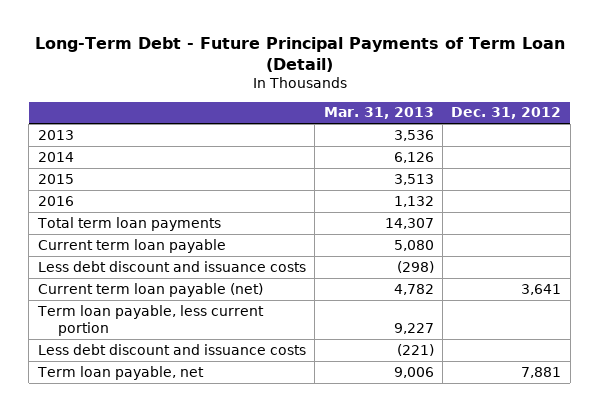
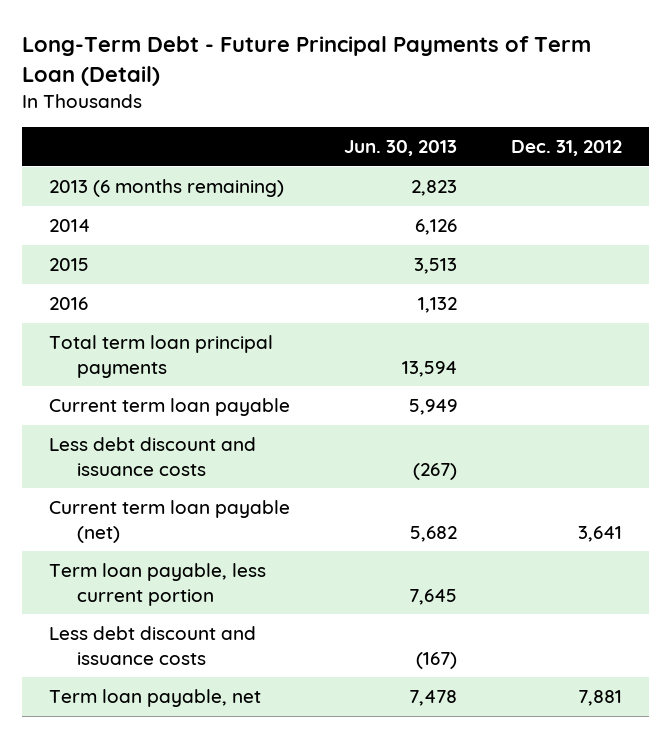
- | Mar. 31, 2013 | Dec. 31, 2012
+ | Jun. 30, 2013 | Dec. 31, 2012
- 2013 | 3,536 |
+ 2013 (6 months remaining) | 2,823 |
- Total term loan payments | 14,307 |
+ Total term loan principal payments | 13,594 |

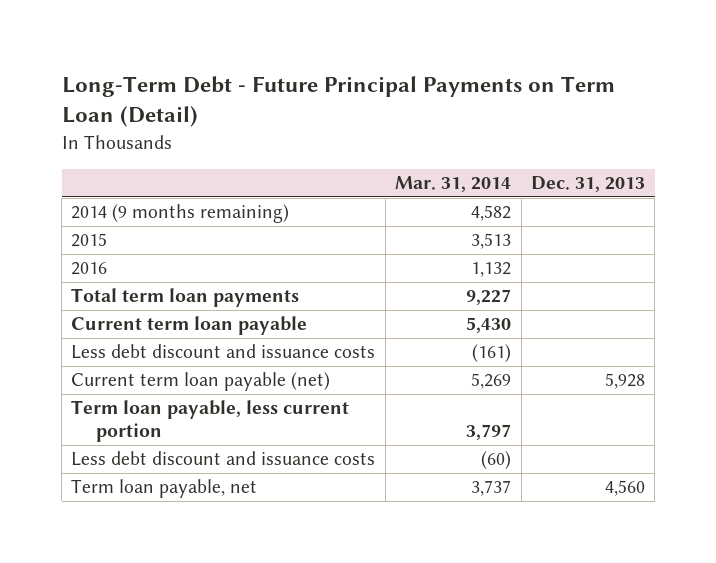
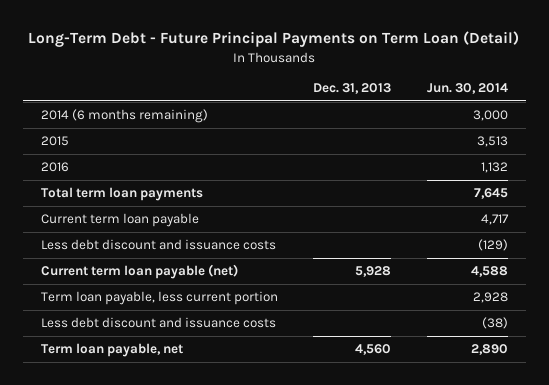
- | Mar. 31, 2014 | Dec. 31, 2013
+ | Dec. 31, 2013 | Jun. 30, 2014
- 2014 (9 months remaining) | 4,582 |
+ 2014 (6 months remaining) | | 3,000

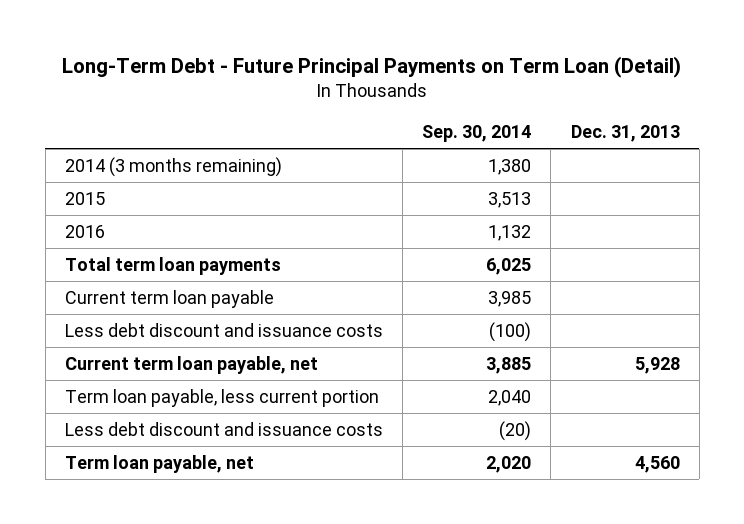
- | Dec. 31, 2013 | Jun. 30, 2014
+ | Sep. 30, 2014 | Dec. 31, 2013
- 2014 (6 months remaining) | | 3,000
+ 2014 (3 months remaining) | 1,380 |
- Current term loan payable (net) | 5,928 | 4,588
+ Current term loan payable, net | 3,885 | 5,928

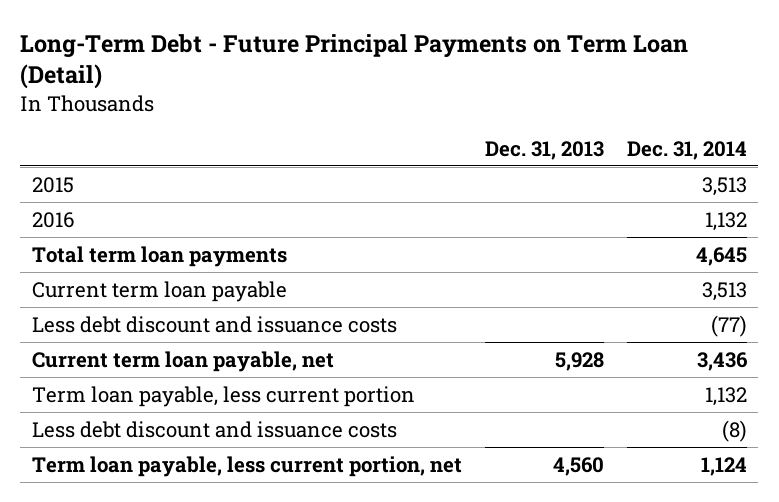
- | Sep. 30, 2014 | Dec. 31, 2013
+ | Dec. 31, 2013 | Dec. 31, 2014
- 2014 (3 months remaining) | 1,380 |
- Term loan payable, net | 2,020 | 4,560
+ Term loan payable, less current portion, net | 4,560 | 1,124

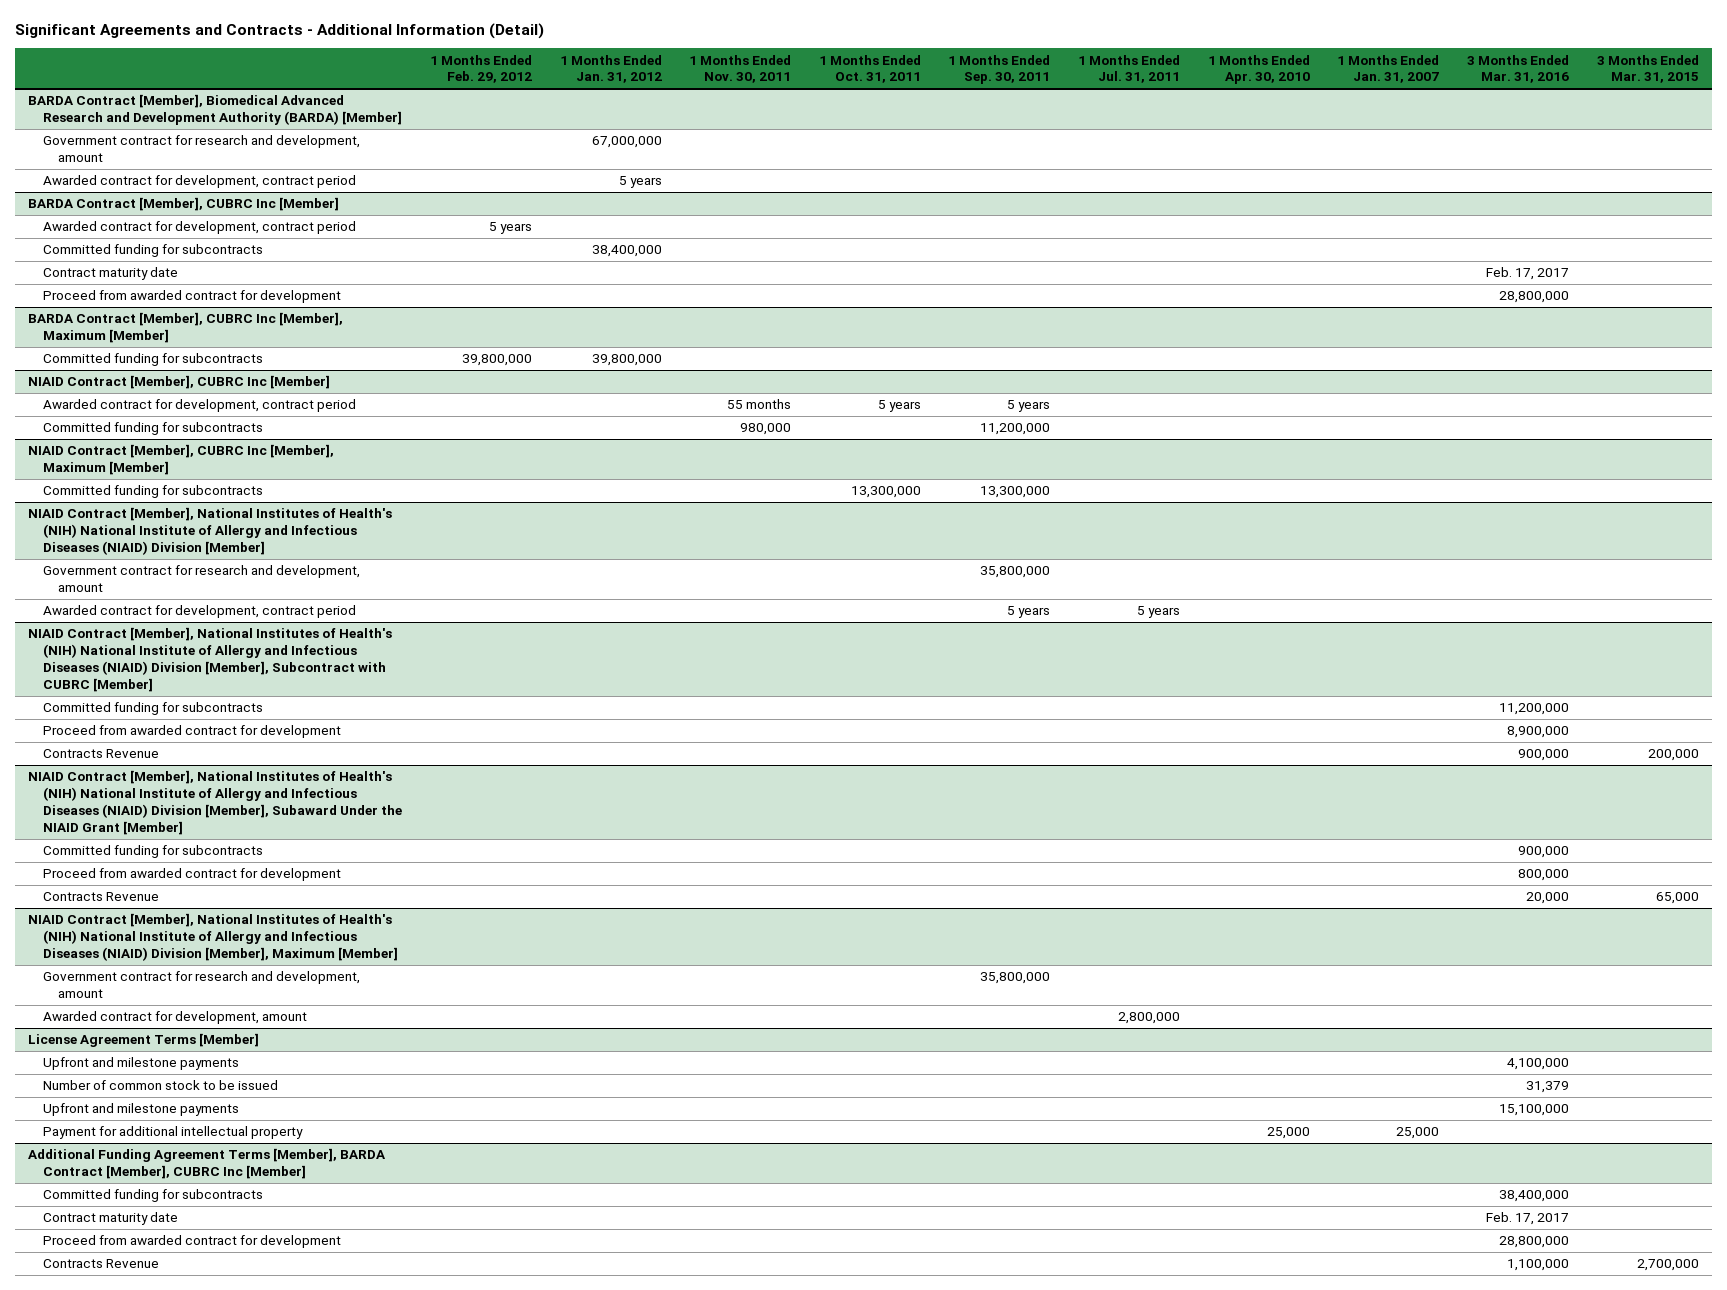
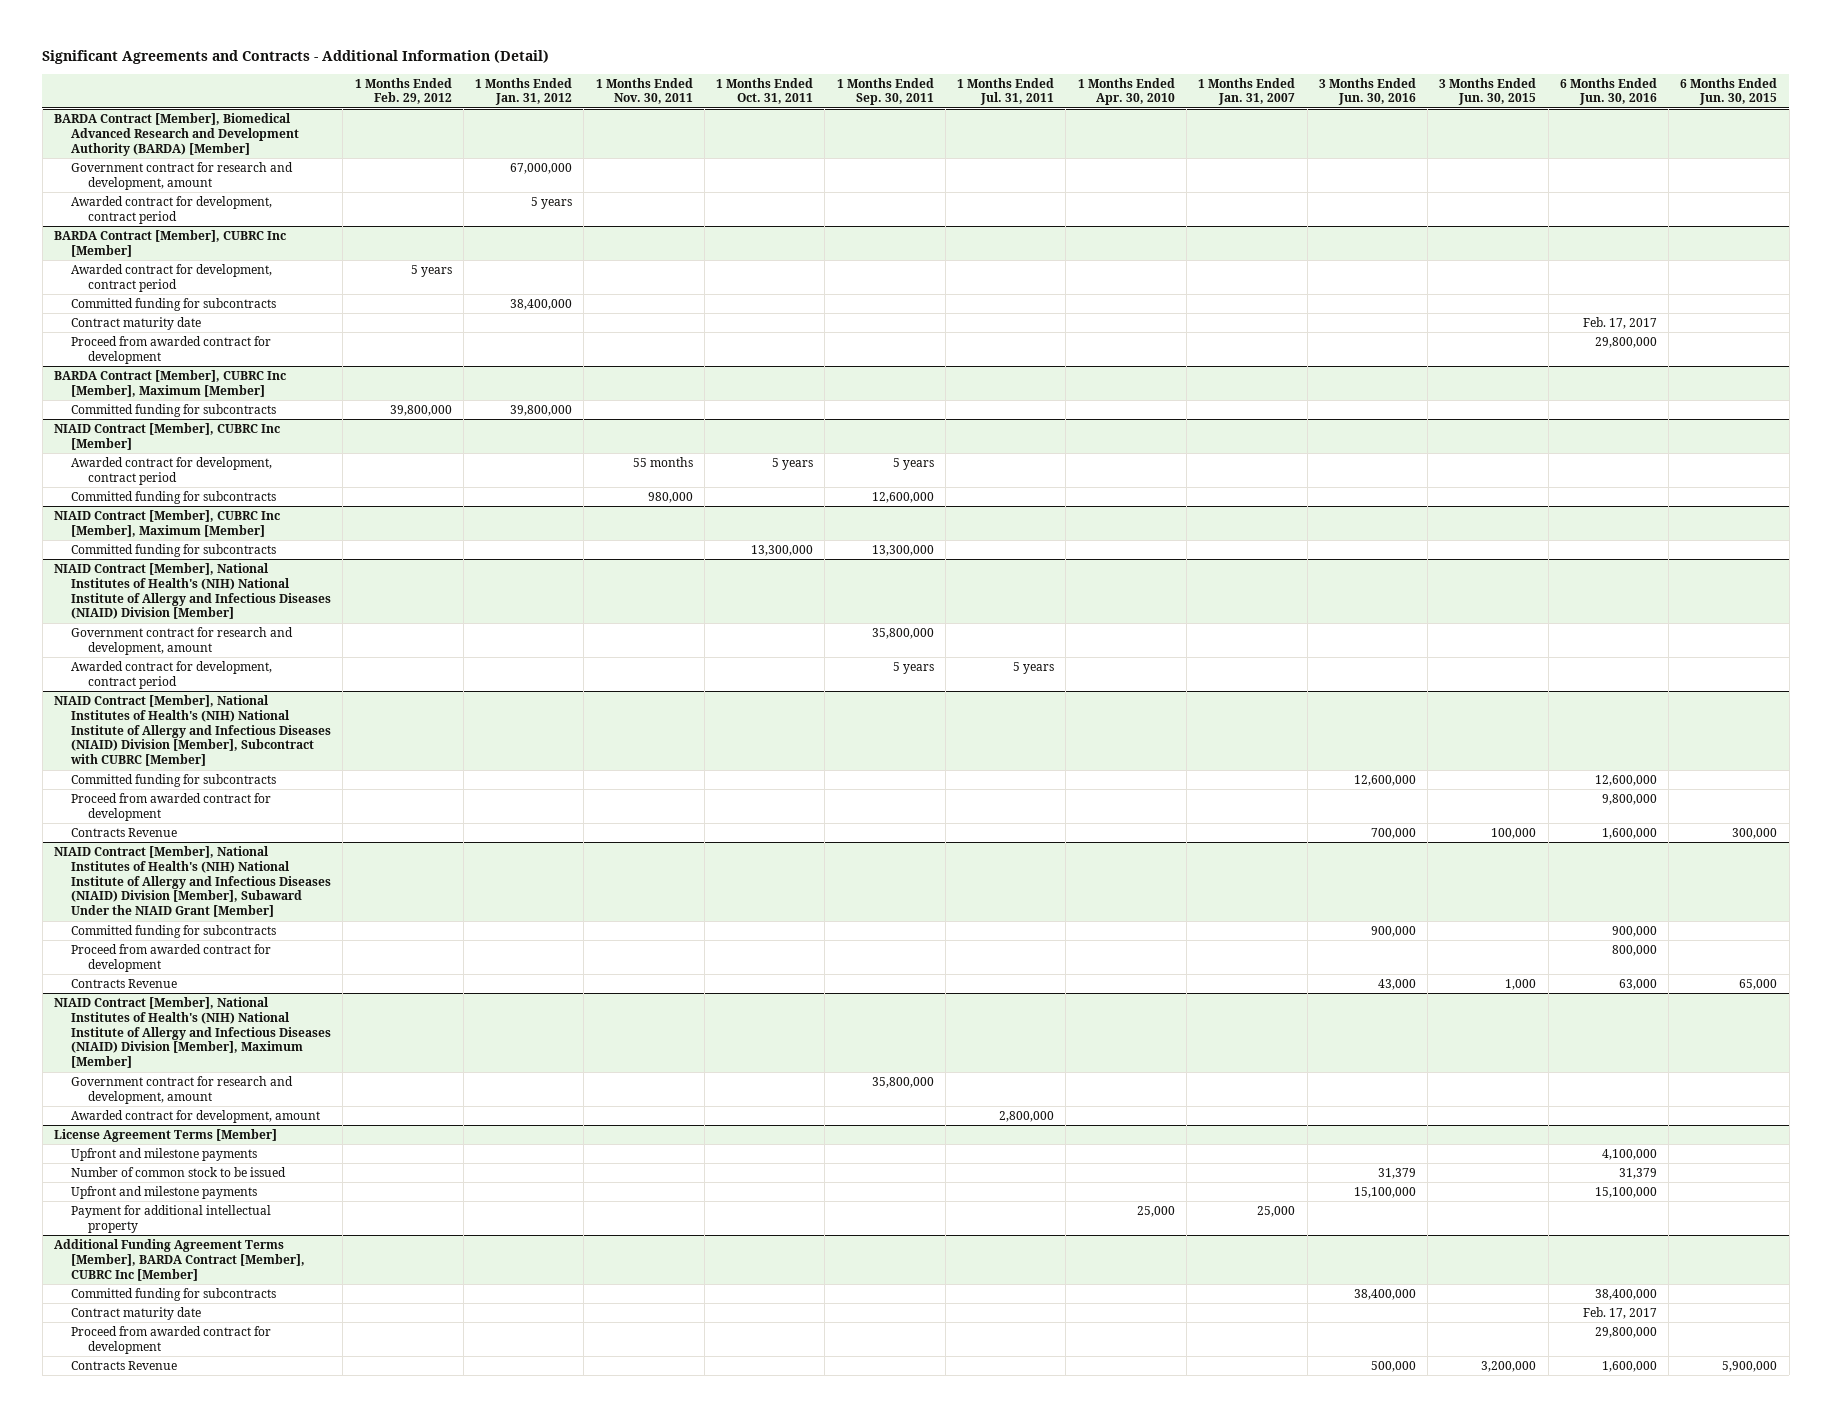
- | 1 Months Ended Feb. 29, 2012 | 1 Months Ended Jan. 31, 2012 | 1 Months Ended Nov. 30, 2011 | 1 Months Ended Oct. 31, 2011 | 1 Months Ended Sep. 30, 2011 | 1 Months Ended Jul. 31, 2011 | 1 Months Ended Apr. 30, 2010 | 1 Months Ended Jan. 31, 2007 | 3 Months Ended Mar. 31, 2016 | 3 Months Ended Mar. 31, 2015
+ | 1 Months Ended Feb. 29, 2012 | 1 Months Ended Jan. 31, 2012 | 1 Months Ended Nov. 30, 2011 | 1 Months Ended Oct. 31, 2011 | 1 Months Ended Sep. 30, 2011 | 1 Months Ended Jul. 31, 2011 | 1 Months Ended Apr. 30, 2010 | 1 Months Ended Jan. 31, 2007 | 3 Months Ended Jun. 30, 2016 | 3 Months Ended Jun. 30, 2015 | 6 Months Ended Jun. 30, 2016 | 6 Months Ended Jun. 30, 2015
@ NIAID Contract [Member], CUBRC Inc [Member]
- Committed funding for subcontracts | | | 980,000 | | 11,200,000 | | | | |
+ Committed funding for subcontracts | | | 980,000 | | 12,600,000 | | | | | | |

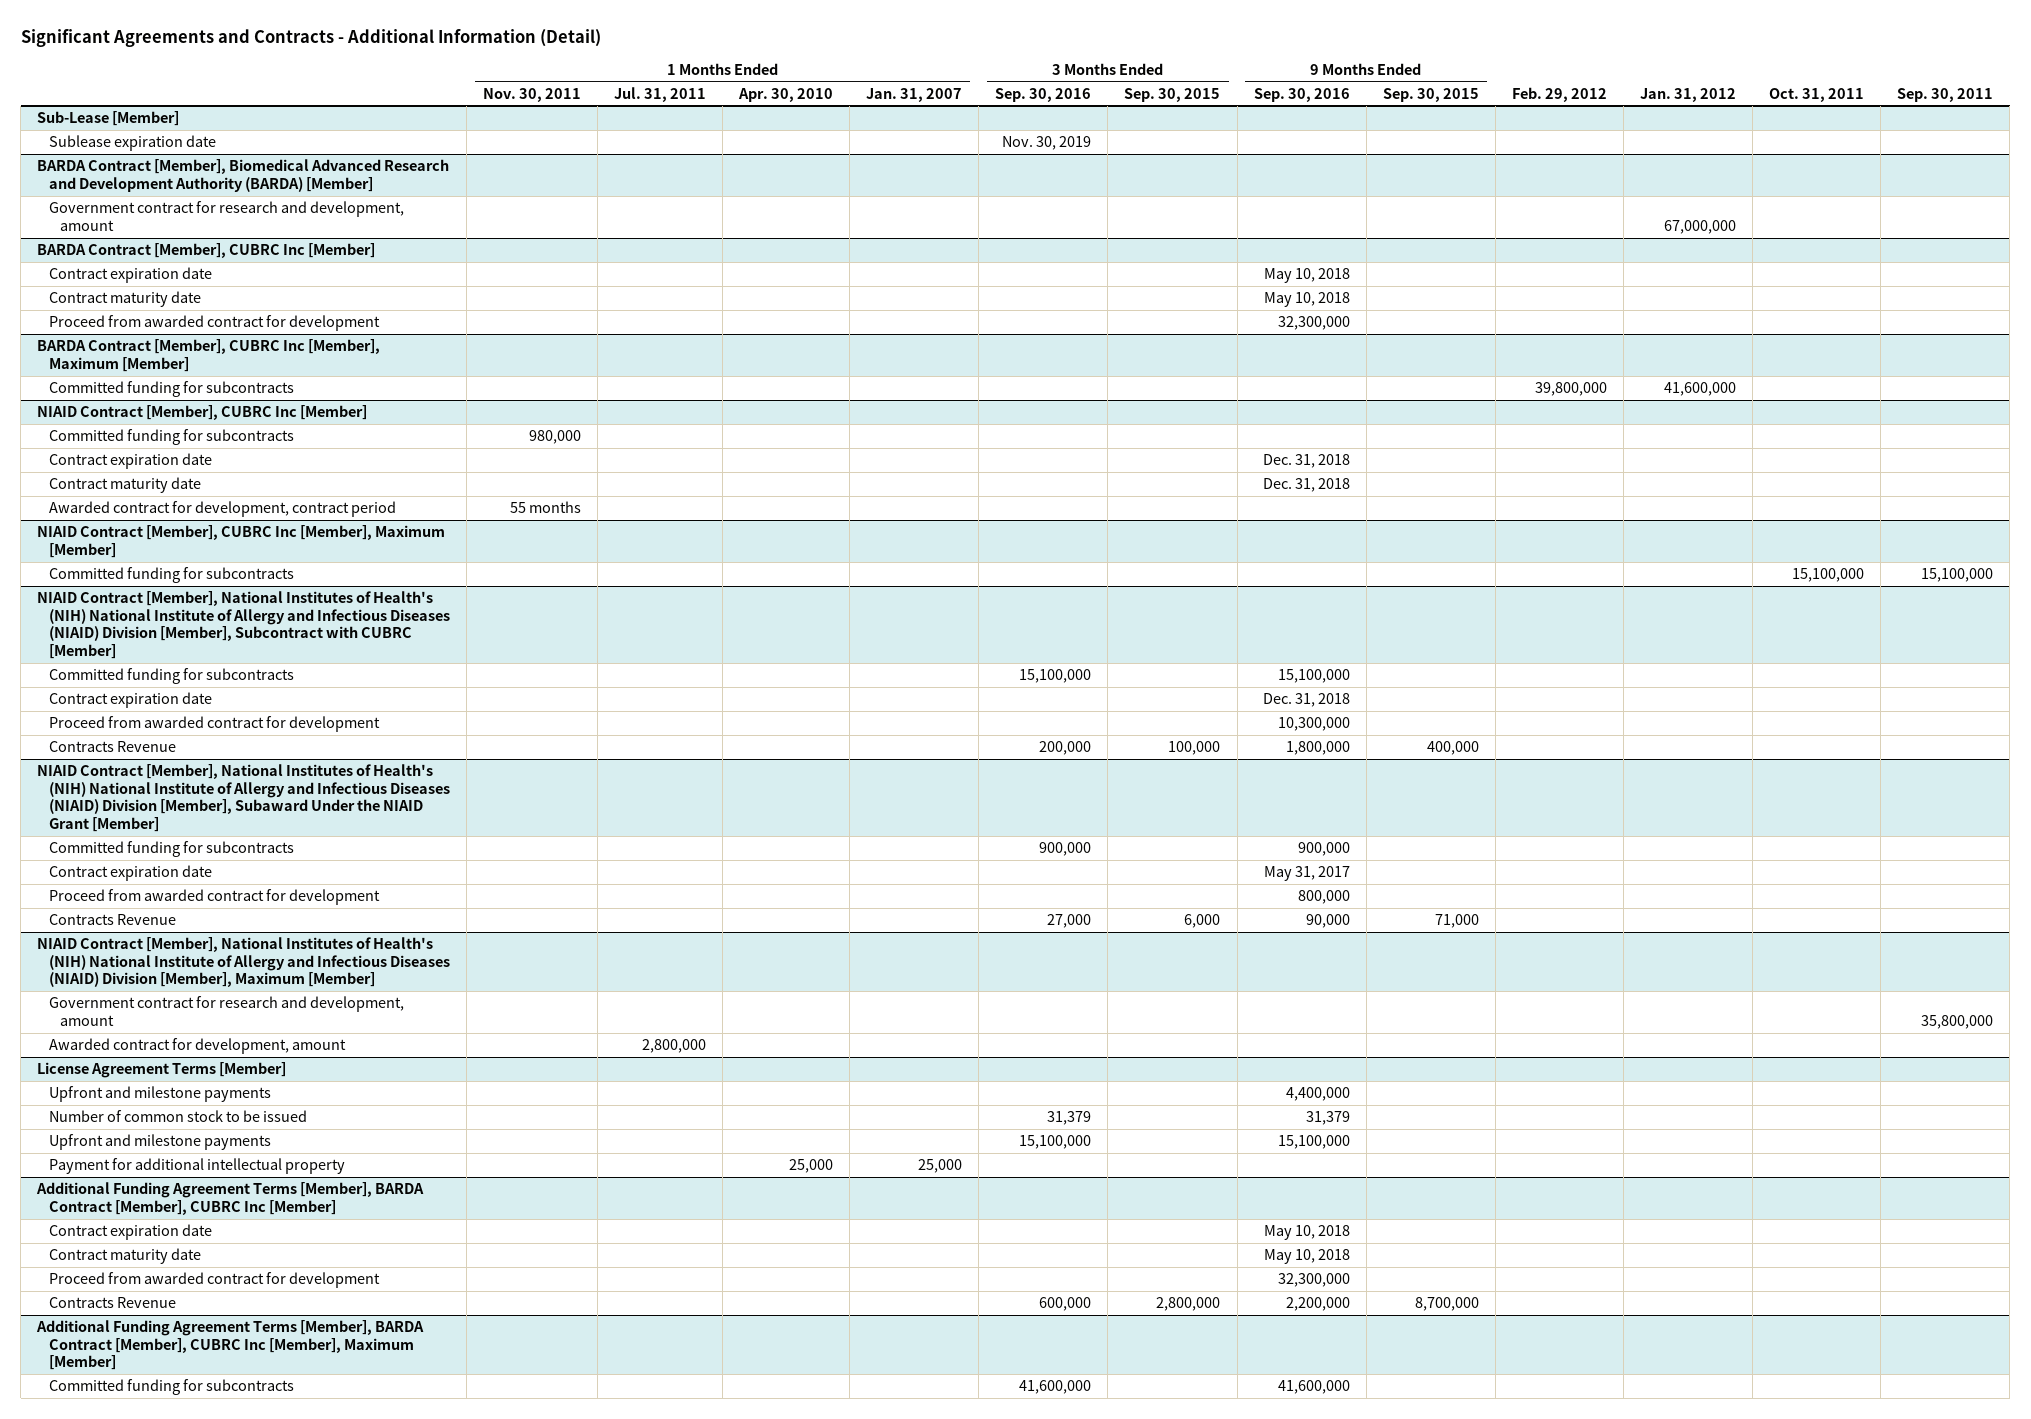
- | 1 Months Ended Feb. 29, 2012 | 1 Months Ended Jan. 31, 2012 | 1 Months Ended Nov. 30, 2011 | 1 Months Ended Oct. 31, 2011 | 1 Months Ended Sep. 30, 2011 | 1 Months Ended Jul. 31, 2011 | 1 Months Ended Apr. 30, 2010 | 1 Months Ended Jan. 31, 2007 | 3 Months Ended Jun. 30, 2016 | 3 Months Ended Jun. 30, 2015 | 6 Months Ended Jun. 30, 2016 | 6 Months Ended Jun. 30, 2015
+ | 1 Months Ended Nov. 30, 2011 | 1 Months Ended Jul. 31, 2011 | 1 Months Ended Apr. 30, 2010 | 1 Months Ended Jan. 31, 2007 | 3 Months Ended Sep. 30, 2016 | 3 Months Ended Sep. 30, 2015 | 9 Months Ended Sep. 30, 2016 | 9 Months Ended Sep. 30, 2015 | Feb. 29, 2012 | Jan. 31, 2012 | Oct. 31, 2011 | Sep. 30, 2011
+ Sub-Lease [Member]
+ Sublease expiration date | | | | | Nov. 30, 2019 | | | | | | |
@ BARDA Contract [Member], Biomedical Advanced Research and Development Authority (BARDA) [Member]
- Awarded contract for development, contract period | | 5 years | | | | | | | | | |
@ BARDA Contract [Member], CUBRC Inc [Member]
- Awarded contract for development, contract period | 5 years | | | | | | | | | | |
- Committed funding for subcontracts | | 38,400,000 | | | | | | | | | |
+ Contract expiration date | | | | | | | May 10, 2018 | | | | |
@ NIAID Contract [Member], CUBRC Inc [Member]
+ Contract expiration date | | | | | | | Dec. 31, 2018 | | | | |
+ Contract maturity date | | | | | | | Dec. 31, 2018 | | | | |
moved down: Awarded contract for development, contract period | 55 months | | | | | | | | | | |
- NIAID Contract [Member], National Institutes of Health's (NIH) National Institute of Allergy and Infectious Diseases (NIAID) Division [Member]
- Government contract for research and development, amount | | | | | 35,800,000 | | | | | | |
- Awarded contract for development, contract period | | | | | 5 years | 5 years | | | | | |
@ NIAID Contract [Member], National Institutes of Health's (NIH) National Institute of Allergy and Infectious Diseases (NIAID) Division [Member], Subcontract with CUBRC [Member]
+ Contract expiration date | | | | | | | Dec. 31, 2018 | | | | |
@ NIAID Contract [Member], National Institutes of Health's (NIH) National Institute of Allergy and Infectious Diseases (NIAID) Division [Member], Subaward Under the NIAID Grant [Member]
+ Contract expiration date | | | | | | | May 31, 2017 | | | | |
@ Additional Funding Agreement Terms [Member], BARDA Contract [Member], CUBRC Inc [Member]
- Committed funding for subcontracts | | | | | | | | | 38,400,000 | | 38,400,000 |
+ Contract expiration date | | | | | | | May 10, 2018 | | | | |
+ Additional Funding Agreement Terms [Member], BARDA Contract [Member], CUBRC Inc [Member], Maximum [Member]
+ Committed funding for subcontracts | | | | | 41,600,000 | | 41,600,000 | | | | |

